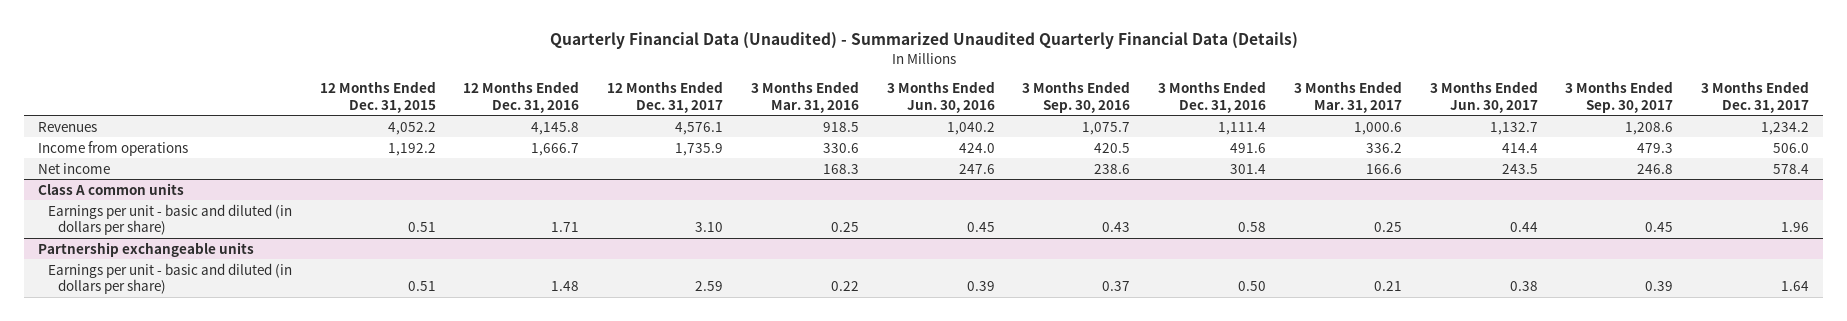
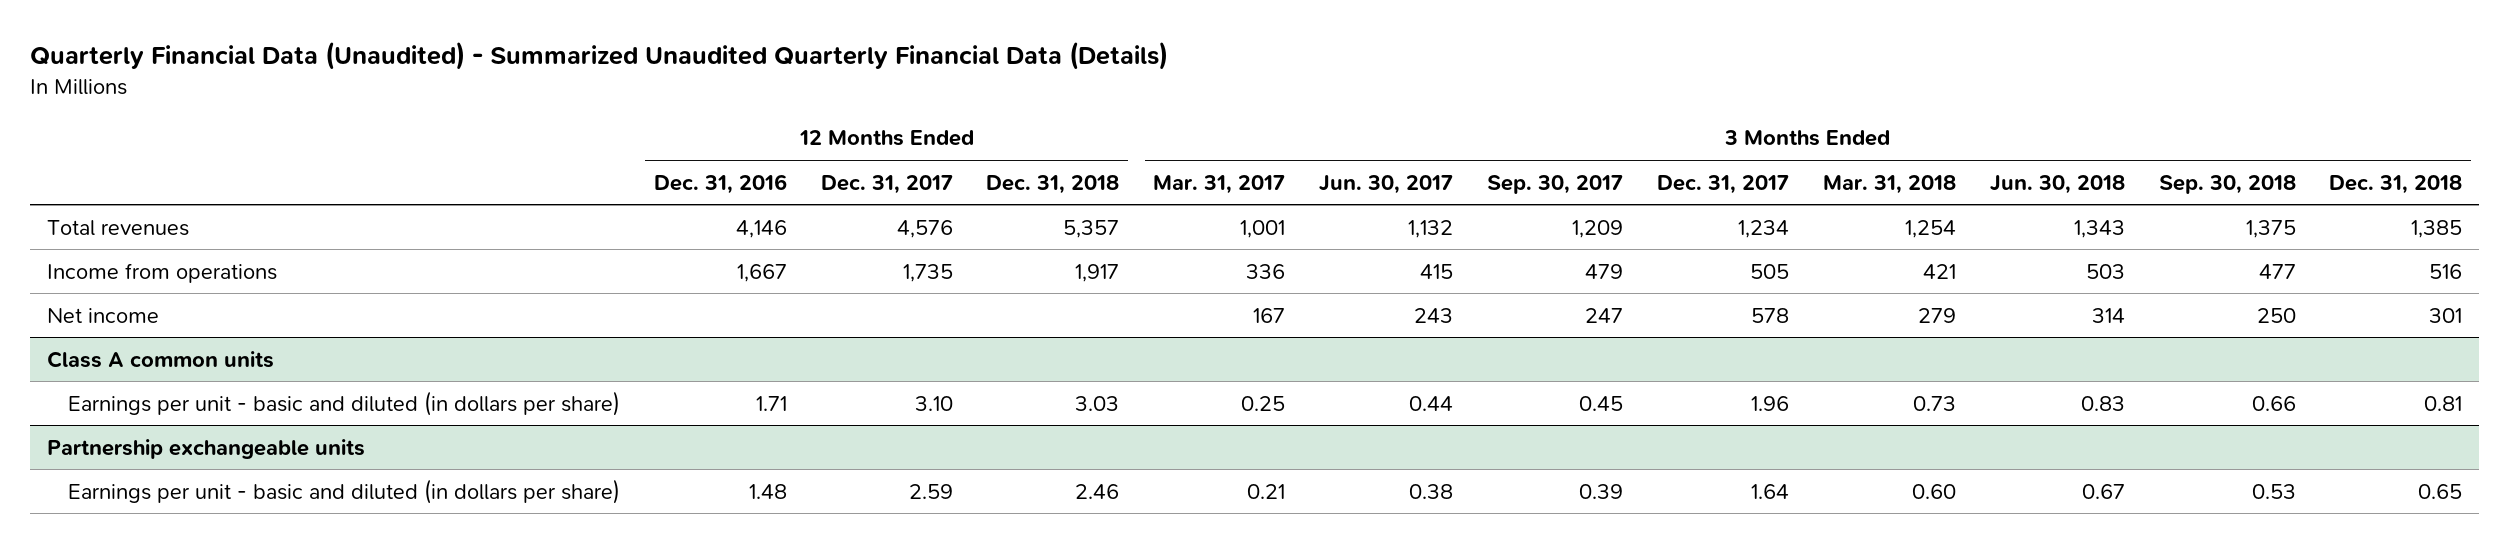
- | 12 Months Ended Dec. 31, 2015 | 12 Months Ended Dec. 31, 2016 | 12 Months Ended Dec. 31, 2017 | 3 Months Ended Mar. 31, 2016 | 3 Months Ended Jun. 30, 2016 | 3 Months Ended Sep. 30, 2016 | 3 Months Ended Dec. 31, 2016 | 3 Months Ended Mar. 31, 2017 | 3 Months Ended Jun. 30, 2017 | 3 Months Ended Sep. 30, 2017 | 3 Months Ended Dec. 31, 2017
+ | 12 Months Ended Dec. 31, 2016 | 12 Months Ended Dec. 31, 2017 | 12 Months Ended Dec. 31, 2018 | 3 Months Ended Mar. 31, 2017 | 3 Months Ended Jun. 30, 2017 | 3 Months Ended Sep. 30, 2017 | 3 Months Ended Dec. 31, 2017 | 3 Months Ended Mar. 31, 2018 | 3 Months Ended Jun. 30, 2018 | 3 Months Ended Sep. 30, 2018 | 3 Months Ended Dec. 31, 2018
- Revenues | 4,052.2 | 4,145.8 | 4,576.1 | 918.5 | 1,040.2 | 1,075.7 | 1,111.4 | 1,000.6 | 1,132.7 | 1,208.6 | 1,234.2
- Income from operations | 1,192.2 | 1,666.7 | 1,735.9 | 330.6 | 424.0 | 420.5 | 491.6 | 336.2 | 414.4 | 479.3 | 506.0
- Net income | | | | 168.3 | 247.6 | 238.6 | 301.4 | 166.6 | 243.5 | 246.8 | 578.4
+ Total revenues | 4,146 | 4,576 | 5,357 | 1,001 | 1,132 | 1,209 | 1,234 | 1,254 | 1,343 | 1,375 | 1,385
+ Income from operations | 1,667 | 1,735 | 1,917 | 336 | 415 | 479 | 505 | 421 | 503 | 477 | 516
+ Net income | | | | 167 | 243 | 247 | 578 | 279 | 314 | 250 | 301

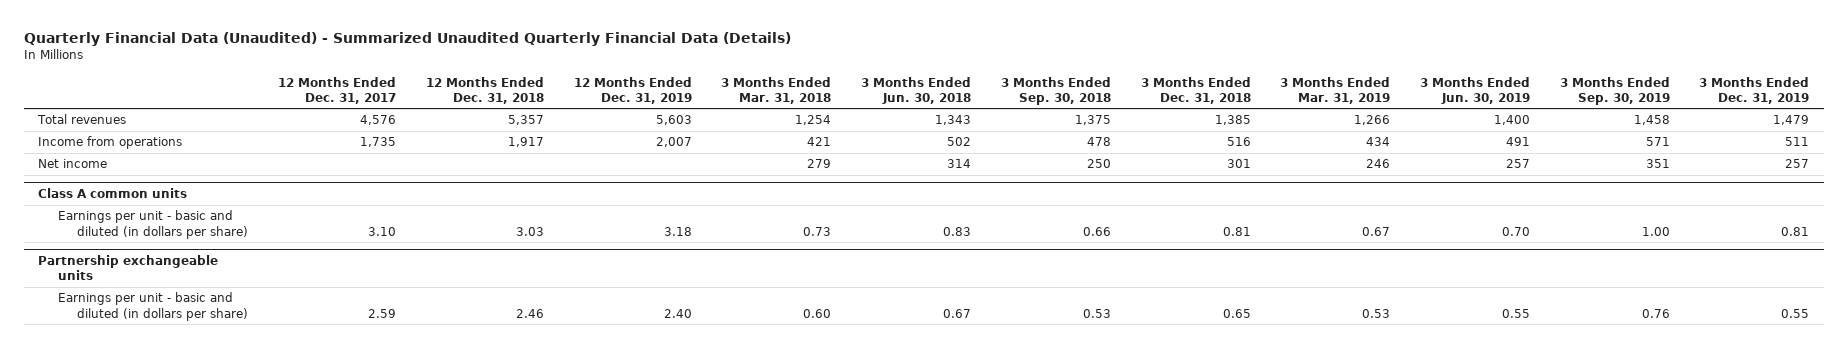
- | 12 Months Ended Dec. 31, 2016 | 12 Months Ended Dec. 31, 2017 | 12 Months Ended Dec. 31, 2018 | 3 Months Ended Mar. 31, 2017 | 3 Months Ended Jun. 30, 2017 | 3 Months Ended Sep. 30, 2017 | 3 Months Ended Dec. 31, 2017 | 3 Months Ended Mar. 31, 2018 | 3 Months Ended Jun. 30, 2018 | 3 Months Ended Sep. 30, 2018 | 3 Months Ended Dec. 31, 2018
+ | 12 Months Ended Dec. 31, 2017 | 12 Months Ended Dec. 31, 2018 | 12 Months Ended Dec. 31, 2019 | 3 Months Ended Mar. 31, 2018 | 3 Months Ended Jun. 30, 2018 | 3 Months Ended Sep. 30, 2018 | 3 Months Ended Dec. 31, 2018 | 3 Months Ended Mar. 31, 2019 | 3 Months Ended Jun. 30, 2019 | 3 Months Ended Sep. 30, 2019 | 3 Months Ended Dec. 31, 2019
- Income from operations | 1,667 | 1,735 | 1,917 | 336 | 415 | 479 | 505 | 421 | 503 | 477 | 516
+ Income from operations | 1,735 | 1,917 | 2,007 | 421 | 502 | 478 | 516 | 434 | 491 | 571 | 511

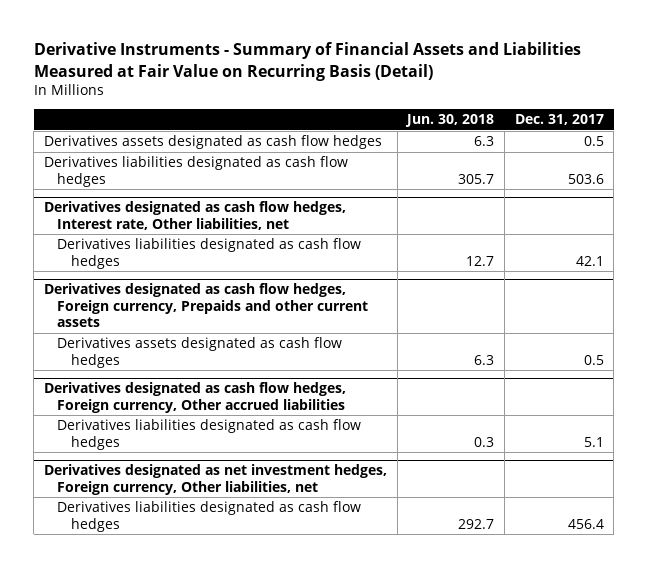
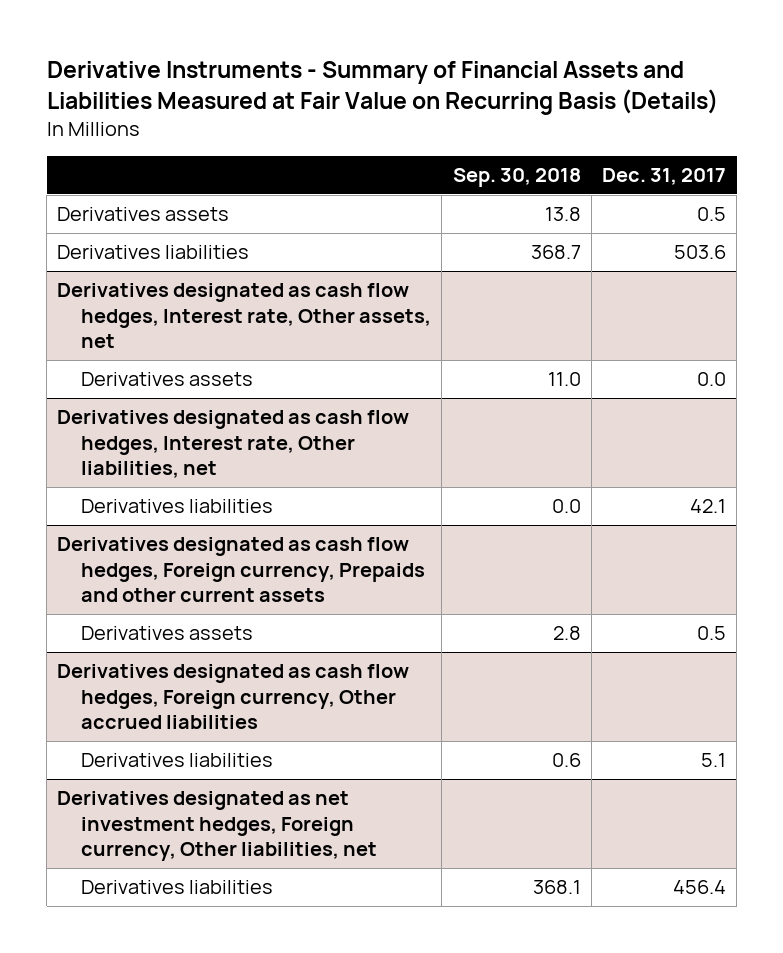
- Derivative Instruments - Summary of Financial Assets and Liabilities Measured at Fair Value on Recurring Basis (Detail)
+ Derivative Instruments - Summary of Financial Assets and Liabilities Measured at Fair Value on Recurring Basis (Details)
- | Jun. 30, 2018 | Dec. 31, 2017
+ | Sep. 30, 2018 | Dec. 31, 2017
- Derivatives assets designated as cash flow hedges | 6.3 | 0.5
- Derivatives liabilities designated as cash flow hedges | 305.7 | 503.6
+ Derivatives assets | 13.8 | 0.5
+ Derivatives liabilities | 368.7 | 503.6
+ Derivatives designated as cash flow hedges, Interest rate, Other assets, net
+ Derivatives assets | 11.0 | 0.0
@ Derivatives designated as cash flow hedges, Interest rate, Other liabilities, net
- Derivatives liabilities designated as cash flow hedges | 12.7 | 42.1
+ Derivatives liabilities | 0.0 | 42.1
@ Derivatives designated as cash flow hedges, Foreign currency, Prepaids and other current assets
- Derivatives assets designated as cash flow hedges | 6.3 | 0.5
+ Derivatives assets | 2.8 | 0.5
@ Derivatives designated as cash flow hedges, Foreign currency, Other accrued liabilities
- Derivatives liabilities designated as cash flow hedges | 0.3 | 5.1
+ Derivatives liabilities | 0.6 | 5.1
@ Derivatives designated as net investment hedges, Foreign currency, Other liabilities, net
- Derivatives liabilities designated as cash flow hedges | 292.7 | 456.4
+ Derivatives liabilities | 368.1 | 456.4

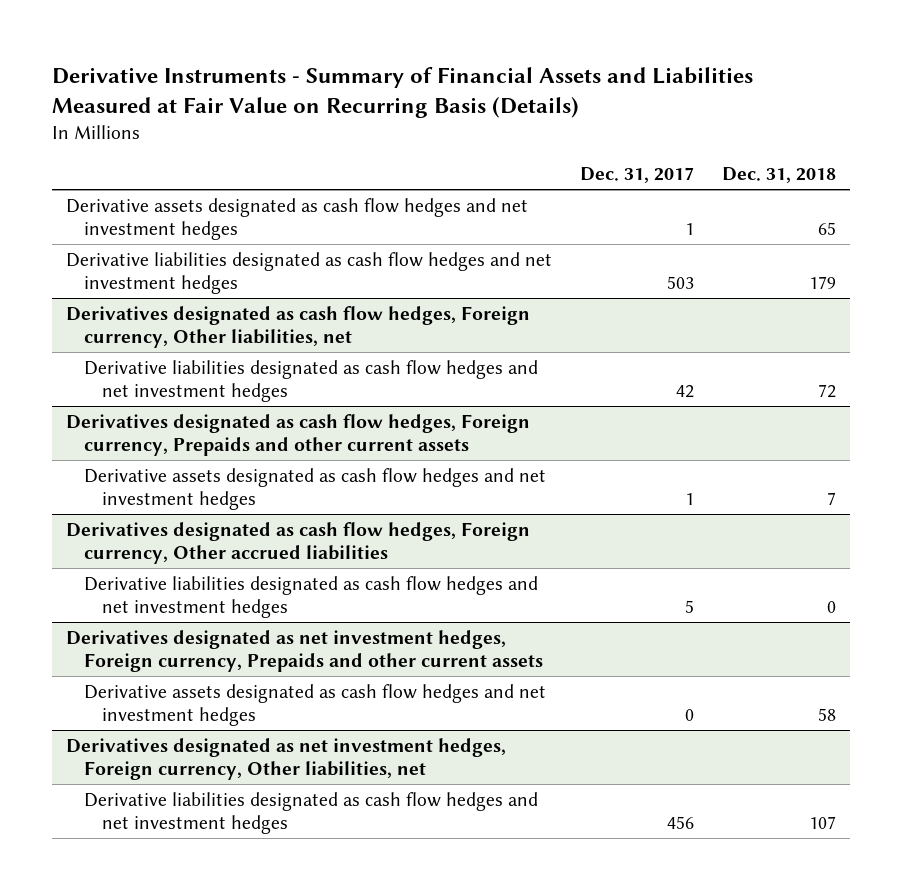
- | Sep. 30, 2018 | Dec. 31, 2017
+ | Dec. 31, 2017 | Dec. 31, 2018
- Derivatives assets | 13.8 | 0.5
- Derivatives liabilities | 368.7 | 503.6
- Derivatives designated as cash flow hedges, Interest rate, Other assets, net
- Derivatives assets | 11.0 | 0.0
- Derivatives designated as cash flow hedges, Interest rate, Other liabilities, net
- Derivatives liabilities | 0.0 | 42.1
+ Derivative assets designated as cash flow hedges and net investment hedges | 1 | 65
+ Derivative liabilities designated as cash flow hedges and net investment hedges | 503 | 179
+ Derivatives designated as cash flow hedges, Foreign currency, Other liabilities, net
+ Derivative liabilities designated as cash flow hedges and net investment hedges | 42 | 72
@ Derivatives designated as cash flow hedges, Foreign currency, Prepaids and other current assets
- Derivatives assets | 2.8 | 0.5
+ Derivative assets designated as cash flow hedges and net investment hedges | 1 | 7
@ Derivatives designated as cash flow hedges, Foreign currency, Other accrued liabilities
- Derivatives liabilities | 0.6 | 5.1
+ Derivative liabilities designated as cash flow hedges and net investment hedges | 5 | 0
+ Derivatives designated as net investment hedges, Foreign currency, Prepaids and other current assets
+ Derivative assets designated as cash flow hedges and net investment hedges | 0 | 58
@ Derivatives designated as net investment hedges, Foreign currency, Other liabilities, net
- Derivatives liabilities | 368.1 | 456.4
+ Derivative liabilities designated as cash flow hedges and net investment hedges | 456 | 107

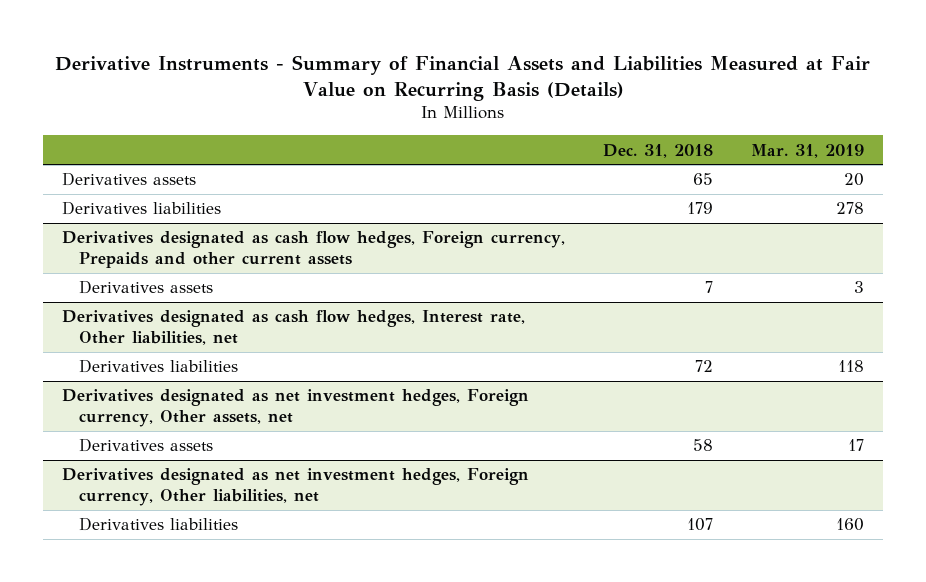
- | Dec. 31, 2017 | Dec. 31, 2018
+ | Dec. 31, 2018 | Mar. 31, 2019
- Derivative assets designated as cash flow hedges and net investment hedges | 1 | 65
- Derivative liabilities designated as cash flow hedges and net investment hedges | 503 | 179
- Derivatives designated as cash flow hedges, Foreign currency, Other liabilities, net
- Derivative liabilities designated as cash flow hedges and net investment hedges | 42 | 72
+ Derivatives assets | 65 | 20
+ Derivatives liabilities | 179 | 278
@ Derivatives designated as cash flow hedges, Foreign currency, Prepaids and other current assets
- Derivative assets designated as cash flow hedges and net investment hedges | 1 | 7
- Derivatives designated as cash flow hedges, Foreign currency, Other accrued liabilities
- Derivative liabilities designated as cash flow hedges and net investment hedges | 5 | 0
- Derivatives designated as net investment hedges, Foreign currency, Prepaids and other current assets
- Derivative assets designated as cash flow hedges and net investment hedges | 0 | 58
@ Derivatives designated as cash flow hedges, Foreign currency, Prepaids and other current assets
+ Derivatives assets | 7 | 3
+ Derivatives designated as cash flow hedges, Interest rate, Other liabilities, net
+ Derivatives liabilities | 72 | 118
+ Derivatives designated as net investment hedges, Foreign currency, Other assets, net
+ Derivatives assets | 58 | 17
@ Derivatives designated as net investment hedges, Foreign currency, Other liabilities, net
- Derivative liabilities designated as cash flow hedges and net investment hedges | 456 | 107
+ Derivatives liabilities | 107 | 160

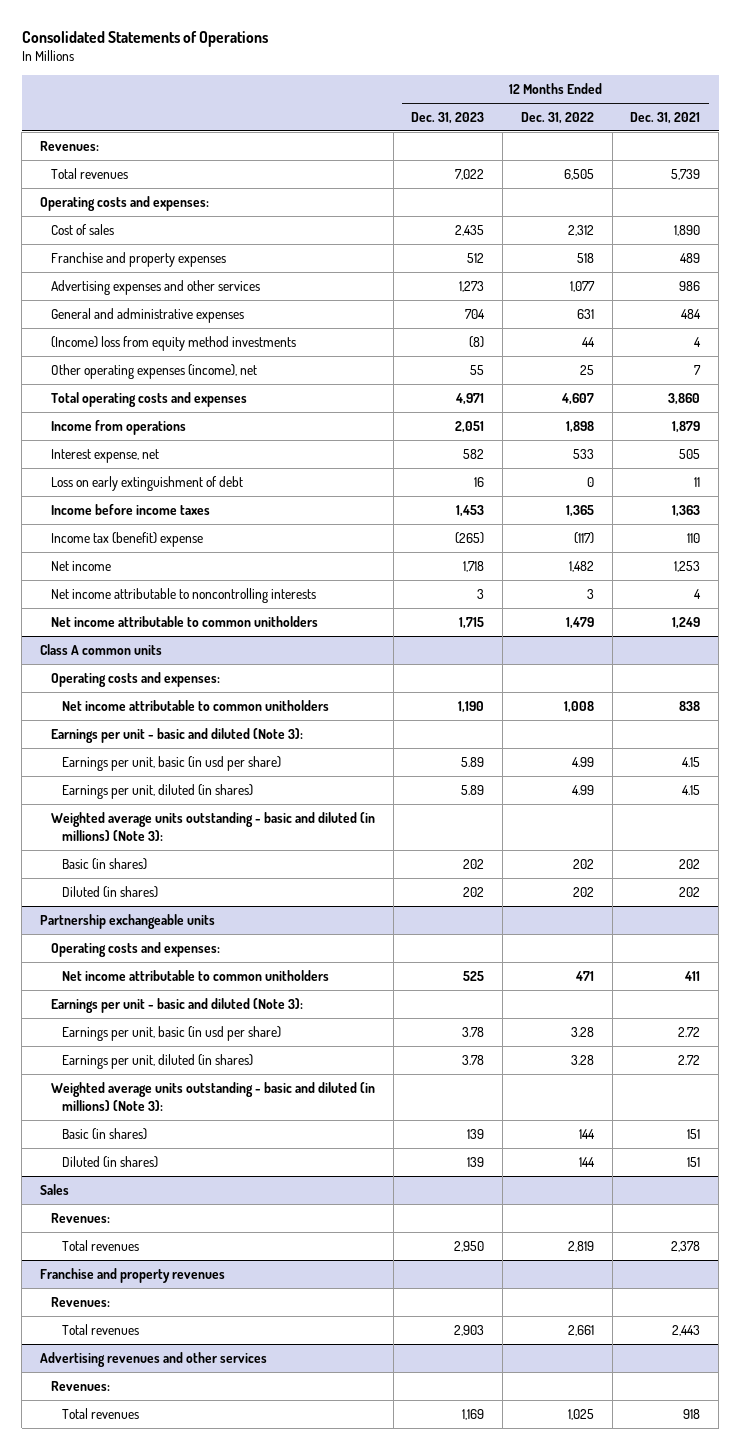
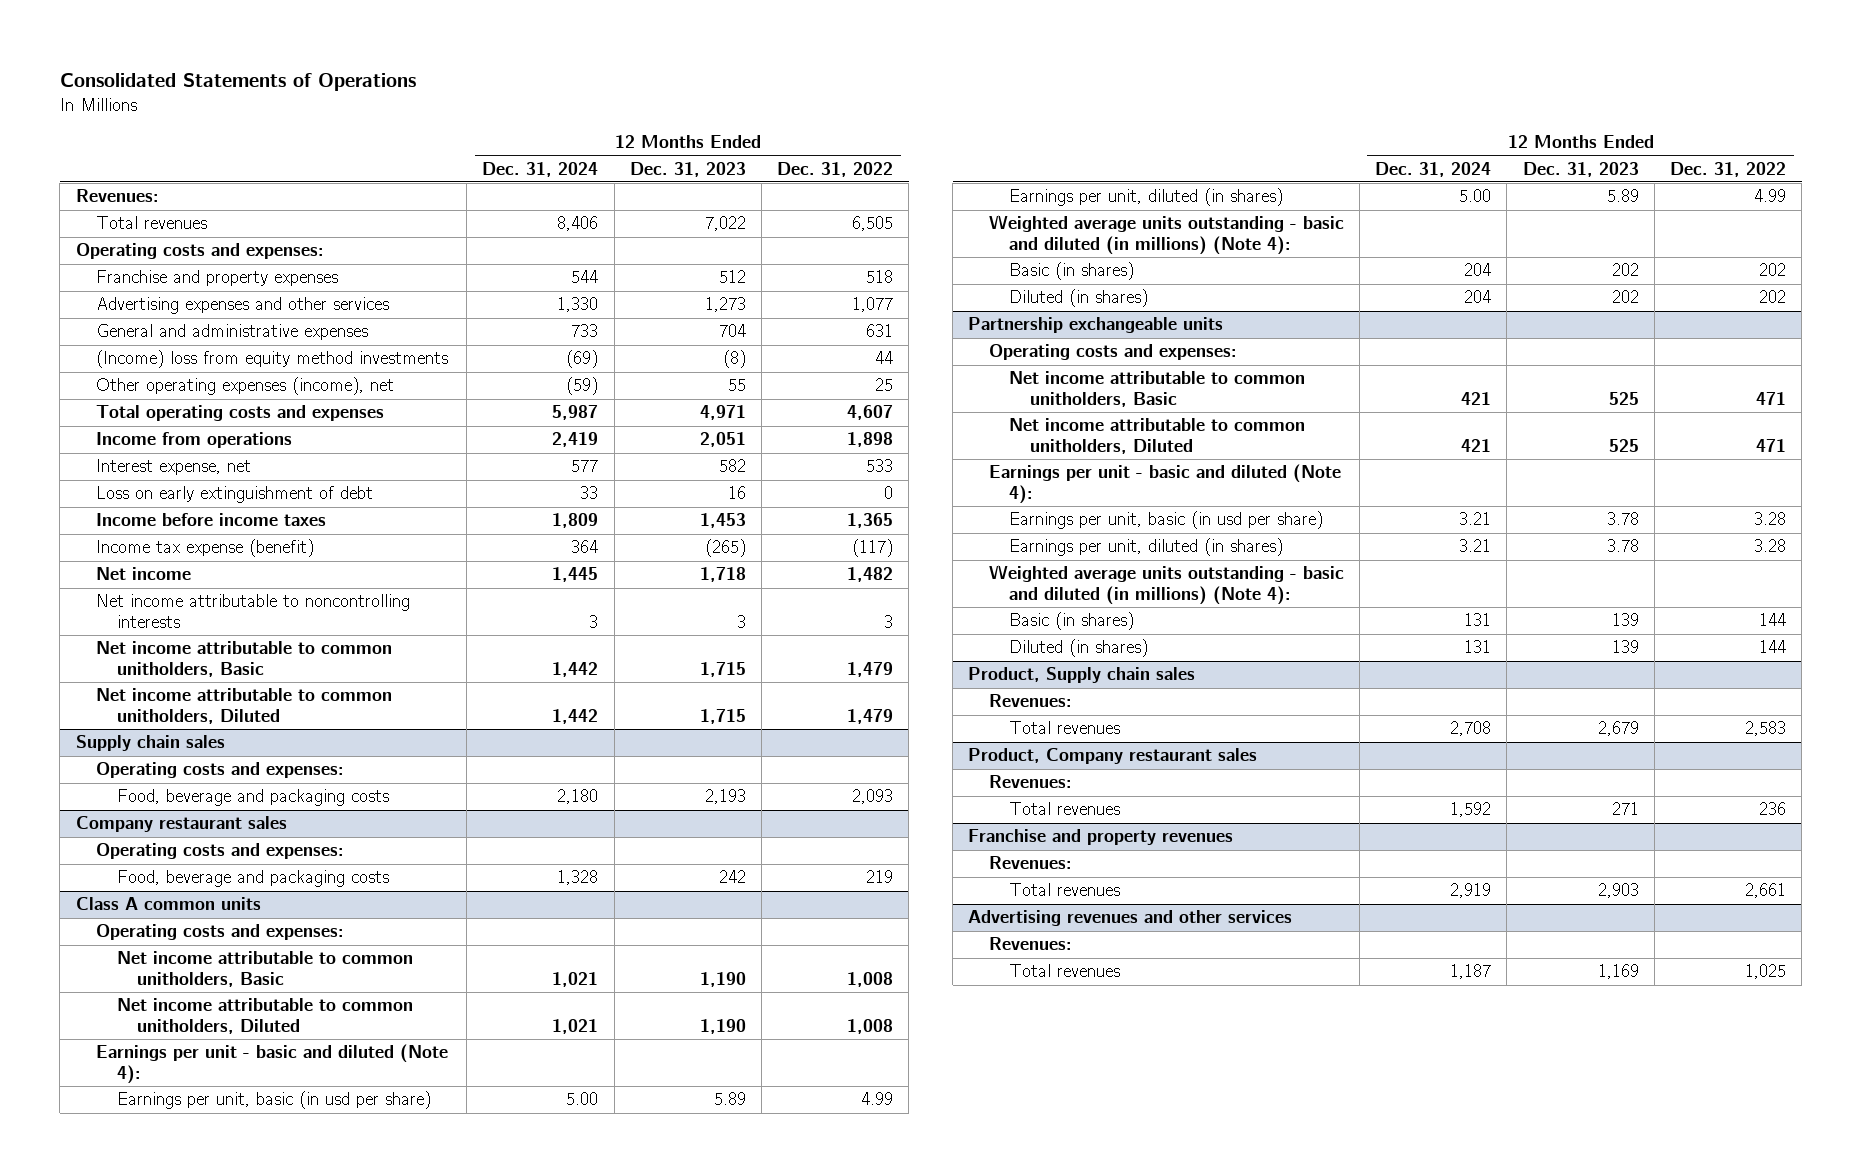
- | 12 Months Ended Dec. 31, 2023 | 12 Months Ended Dec. 31, 2022 | 12 Months Ended Dec. 31, 2021
+ | 12 Months Ended Dec. 31, 2024 | 12 Months Ended Dec. 31, 2023 | 12 Months Ended Dec. 31, 2022
- Cost of sales | 2,435 | 2,312 | 1,890
- Income tax (benefit) expense | (265) | (117) | 110
+ Income tax expense (benefit) | 364 | (265) | (117)
- Net income attributable to common unitholders | 1,715 | 1,479 | 1,249
+ Net income attributable to common unitholders, Basic | 1,442 | 1,715 | 1,479
+ Net income attributable to common unitholders, Diluted | 1,442 | 1,715 | 1,479
+ Supply chain sales
+ Operating costs and expenses:
+ Food, beverage and packaging costs | 2,180 | 2,193 | 2,093
+ Company restaurant sales
+ Operating costs and expenses:
+ Food, beverage and packaging costs | 1,328 | 242 | 219
@ Class A common units
- Net income attributable to common unitholders | 1,190 | 1,008 | 838
- Earnings per unit - basic and diluted (Note 3):
+ Net income attributable to common unitholders, Basic | 1,021 | 1,190 | 1,008
+ Net income attributable to common unitholders, Diluted | 1,021 | 1,190 | 1,008
+ Earnings per unit - basic and diluted (Note 4):
- Weighted average units outstanding - basic and diluted (in millions) (Note 3):
+ Weighted average units outstanding - basic and diluted (in millions) (Note 4):
@ Partnership exchangeable units
- Net income attributable to common unitholders | 525 | 471 | 411
- Earnings per unit - basic and diluted (Note 3):
+ Net income attributable to common unitholders, Basic | 421 | 525 | 471
+ Net income attributable to common unitholders, Diluted | 421 | 525 | 471
+ Earnings per unit - basic and diluted (Note 4):
- Weighted average units outstanding - basic and diluted (in millions) (Note 3):
+ Weighted average units outstanding - basic and diluted (in millions) (Note 4):
- Sales
+ Product, Supply chain sales
- Total revenues | 2,950 | 2,819 | 2,378
+ Total revenues | 2,708 | 2,679 | 2,583
+ Product, Company restaurant sales
+ Revenues:
+ Total revenues | 1,592 | 271 | 236

